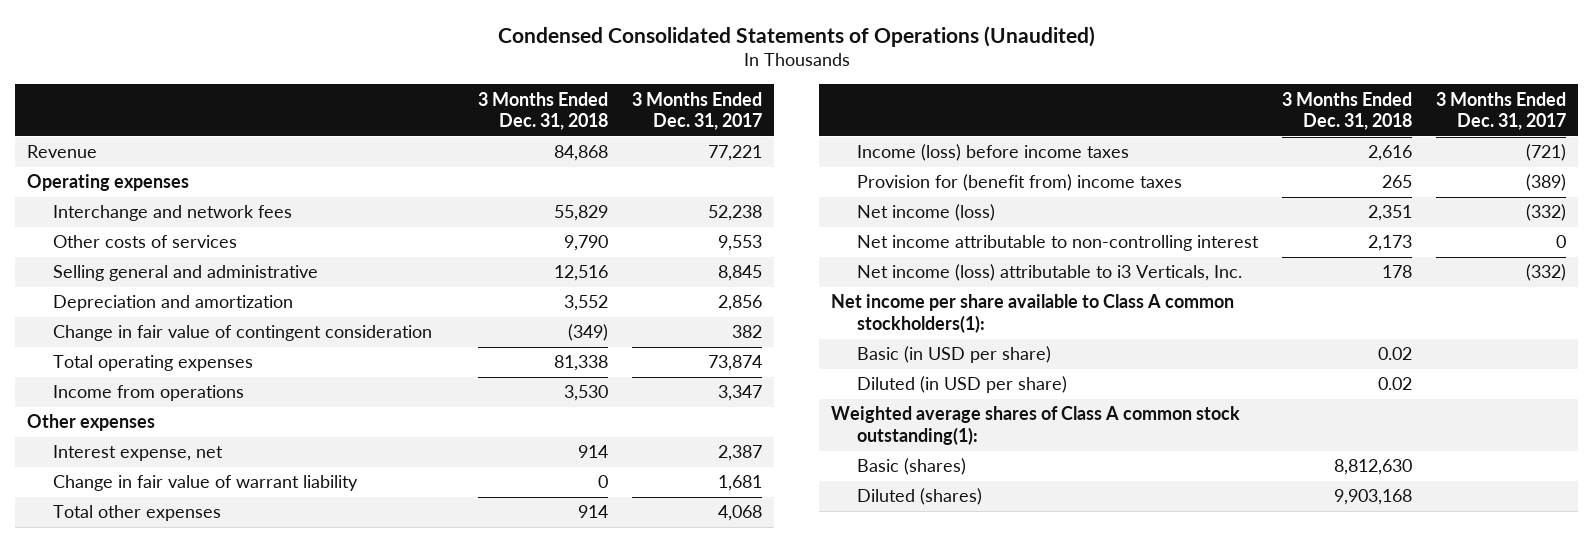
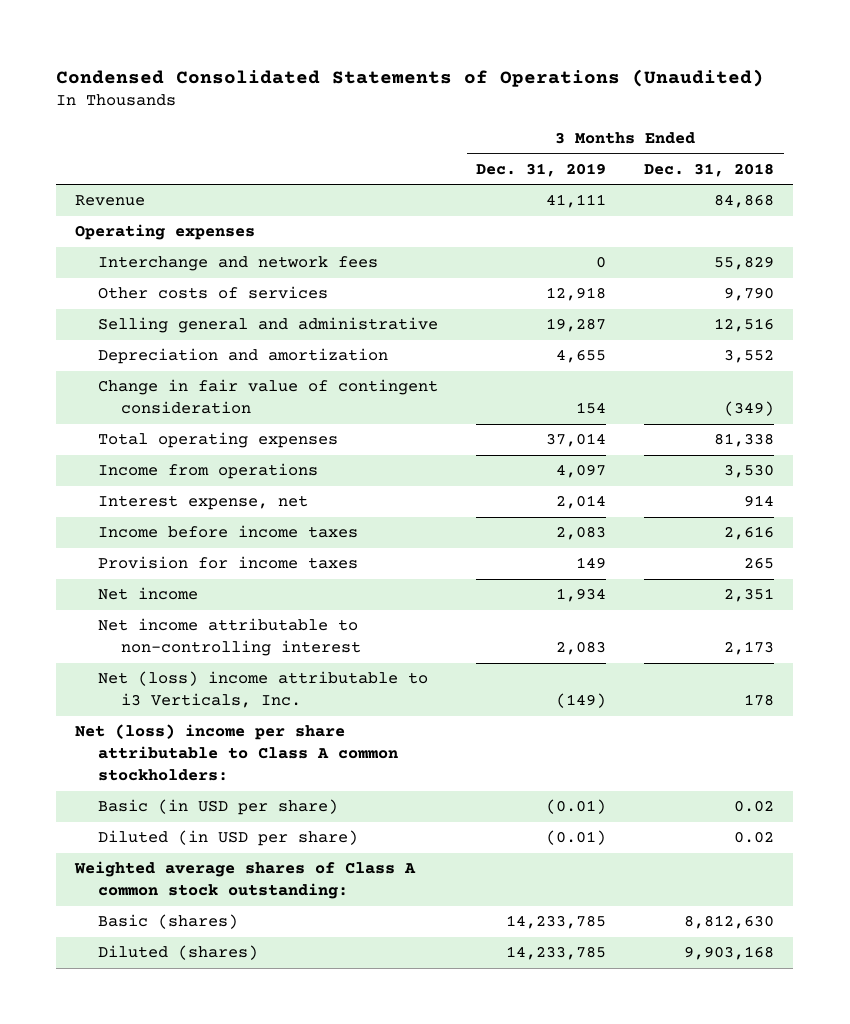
- | 3 Months Ended Dec. 31, 2018 | 3 Months Ended Dec. 31, 2017
+ | 3 Months Ended Dec. 31, 2019 | 3 Months Ended Dec. 31, 2018
- Other expenses
- Change in fair value of warrant liability | 0 | 1,681
- Total other expenses | 914 | 4,068
- Income (loss) before income taxes | 2,616 | (721)
- Provision for (benefit from) income taxes | 265 | (389)
- Net income (loss) | 2,351 | (332)
+ Income before income taxes | 2,083 | 2,616
+ Provision for income taxes | 149 | 265
+ Net income | 1,934 | 2,351
- Net income (loss) attributable to i3 Verticals, Inc. | 178 | (332)
- Net income per share available to Class A common stockholders(1):
+ Net (loss) income attributable to i3 Verticals, Inc. | (149) | 178
+ Net (loss) income per share attributable to Class A common stockholders:
- Weighted average shares of Class A common stock outstanding(1):
+ Weighted average shares of Class A common stock outstanding:

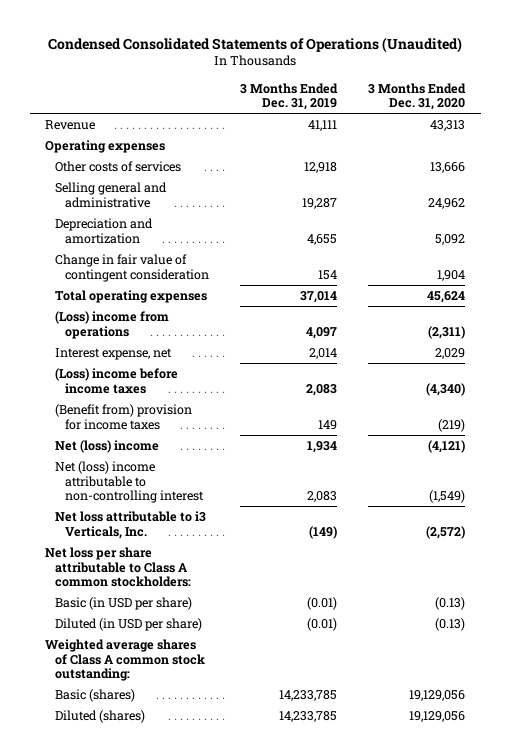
- | 3 Months Ended Dec. 31, 2019 | 3 Months Ended Dec. 31, 2018
+ | 3 Months Ended Dec. 31, 2019 | 3 Months Ended Dec. 31, 2020
- Interchange and network fees | 0 | 55,829
- Income from operations | 4,097 | 3,530
+ (Loss) income from operations | 4,097 | (2,311)
- Income before income taxes | 2,083 | 2,616
- Provision for income taxes | 149 | 265
- Net income | 1,934 | 2,351
- Net income attributable to non-controlling interest | 2,083 | 2,173
- Net (loss) income attributable to i3 Verticals, Inc. | (149) | 178
- Net (loss) income per share attributable to Class A common stockholders:
+ (Loss) income before income taxes | 2,083 | (4,340)
+ (Benefit from) provision for income taxes | 149 | (219)
+ Net (loss) income | 1,934 | (4,121)
+ Net (loss) income attributable to non-controlling interest | 2,083 | (1,549)
+ Net loss attributable to i3 Verticals, Inc. | (149) | (2,572)
+ Net loss per share attributable to Class A common stockholders:

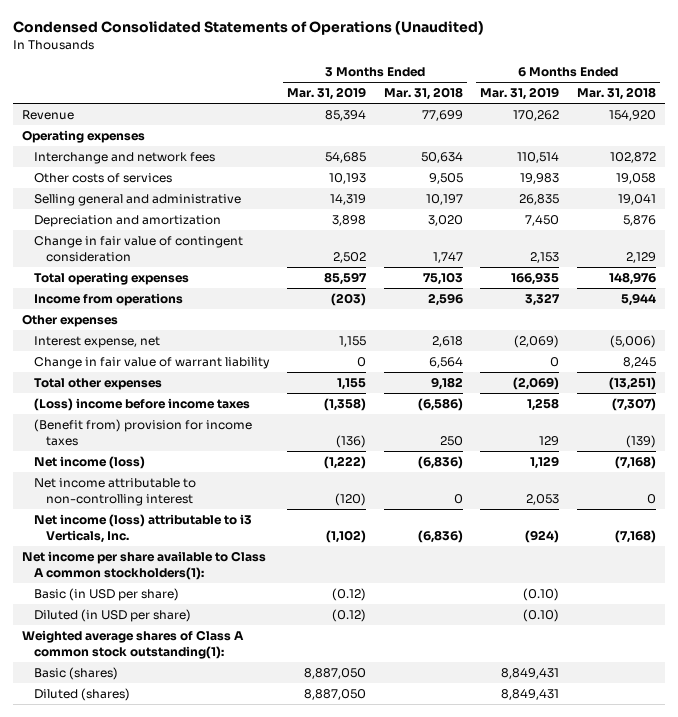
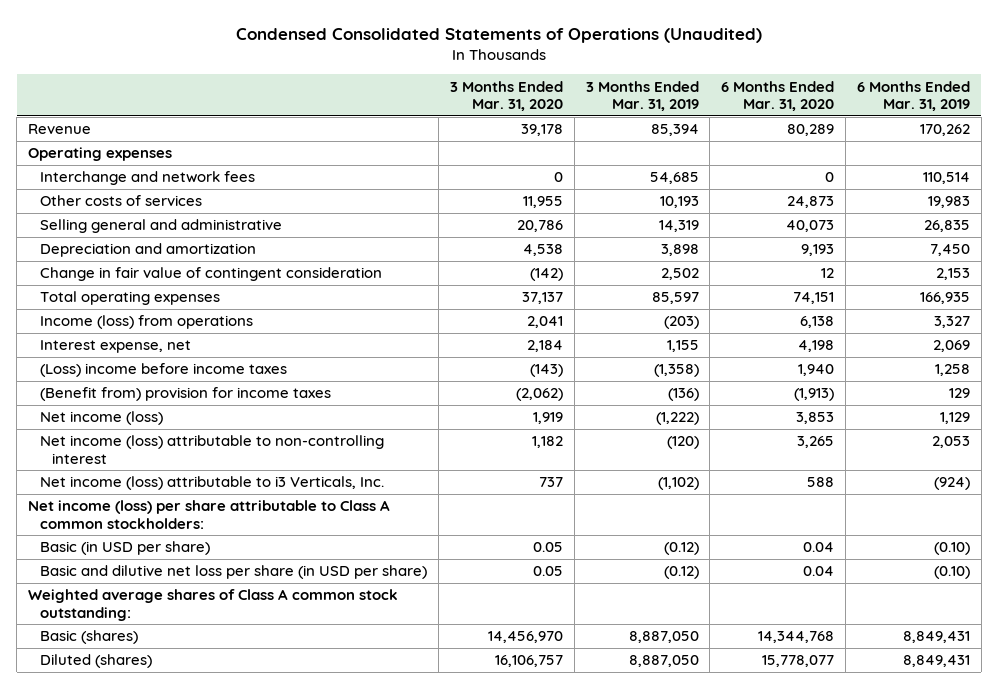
- | 3 Months Ended Mar. 31, 2019 | 3 Months Ended Mar. 31, 2018 | 6 Months Ended Mar. 31, 2019 | 6 Months Ended Mar. 31, 2018
+ | 3 Months Ended Mar. 31, 2020 | 3 Months Ended Mar. 31, 2019 | 6 Months Ended Mar. 31, 2020 | 6 Months Ended Mar. 31, 2019
- Income from operations | (203) | 2,596 | 3,327 | 5,944
- Other expenses
- Interest expense, net | 1,155 | 2,618 | (2,069) | (5,006)
- Change in fair value of warrant liability | 0 | 6,564 | 0 | 8,245
- Total other expenses | 1,155 | 9,182 | (2,069) | (13,251)
+ Income (loss) from operations | 2,041 | (203) | 6,138 | 3,327
+ Interest expense, net | 2,184 | 1,155 | 4,198 | 2,069
- Net income attributable to non-controlling interest | (120) | 0 | 2,053 | 0
+ Net income (loss) attributable to non-controlling interest | 1,182 | (120) | 3,265 | 2,053
- Net income per share available to Class A common stockholders(1):
+ Net income (loss) per share attributable to Class A common stockholders:
- Diluted (in USD per share) | (0.12) | | (0.10) |
- Weighted average shares of Class A common stock outstanding(1):
+ Basic and dilutive net loss per share (in USD per share) | 0.05 | (0.12) | 0.04 | (0.10)
+ Weighted average shares of Class A common stock outstanding:

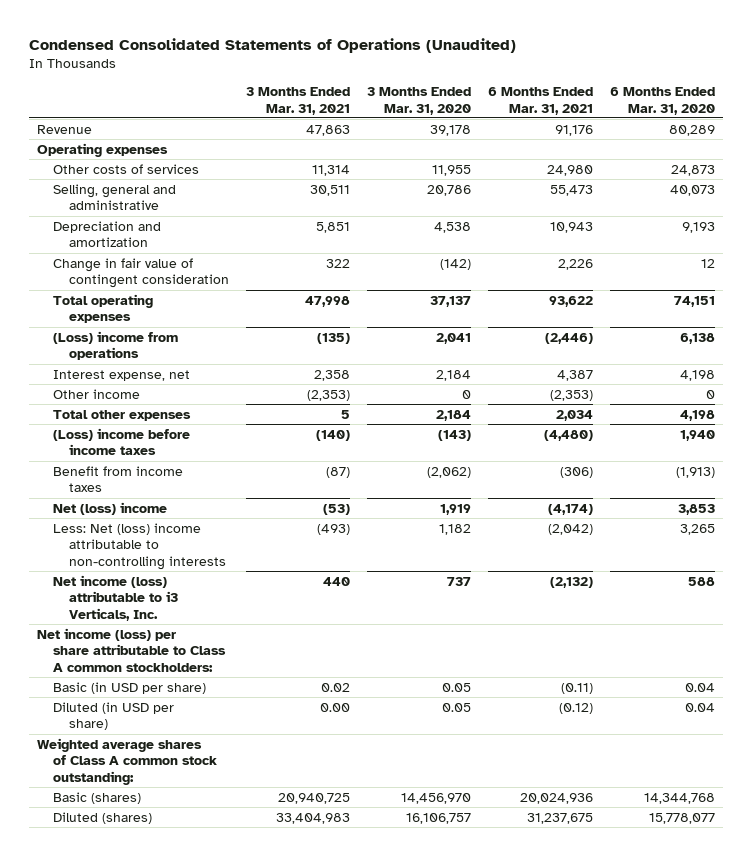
- | 3 Months Ended Mar. 31, 2020 | 3 Months Ended Mar. 31, 2019 | 6 Months Ended Mar. 31, 2020 | 6 Months Ended Mar. 31, 2019
+ | 3 Months Ended Mar. 31, 2021 | 3 Months Ended Mar. 31, 2020 | 6 Months Ended Mar. 31, 2021 | 6 Months Ended Mar. 31, 2020
- Interchange and network fees | 0 | 54,685 | 0 | 110,514
- Selling general and administrative | 20,786 | 14,319 | 40,073 | 26,835
+ Selling, general and administrative | 30,511 | 20,786 | 55,473 | 40,073
- Income (loss) from operations | 2,041 | (203) | 6,138 | 3,327
+ (Loss) income from operations | (135) | 2,041 | (2,446) | 6,138
+ Other income | (2,353) | 0 | (2,353) | 0
+ Total other expenses | 5 | 2,184 | 2,034 | 4,198
- (Benefit from) provision for income taxes | (2,062) | (136) | (1,913) | 129
- Net income (loss) | 1,919 | (1,222) | 3,853 | 1,129
- Net income (loss) attributable to non-controlling interest | 1,182 | (120) | 3,265 | 2,053
+ Benefit from income taxes | (87) | (2,062) | (306) | (1,913)
+ Net (loss) income | (53) | 1,919 | (4,174) | 3,853
+ Less: Net (loss) income attributable to non-controlling interests | (493) | 1,182 | (2,042) | 3,265
- Basic and dilutive net loss per share (in USD per share) | 0.05 | (0.12) | 0.04 | (0.10)
+ Diluted (in USD per share) | 0.00 | 0.05 | (0.12) | 0.04

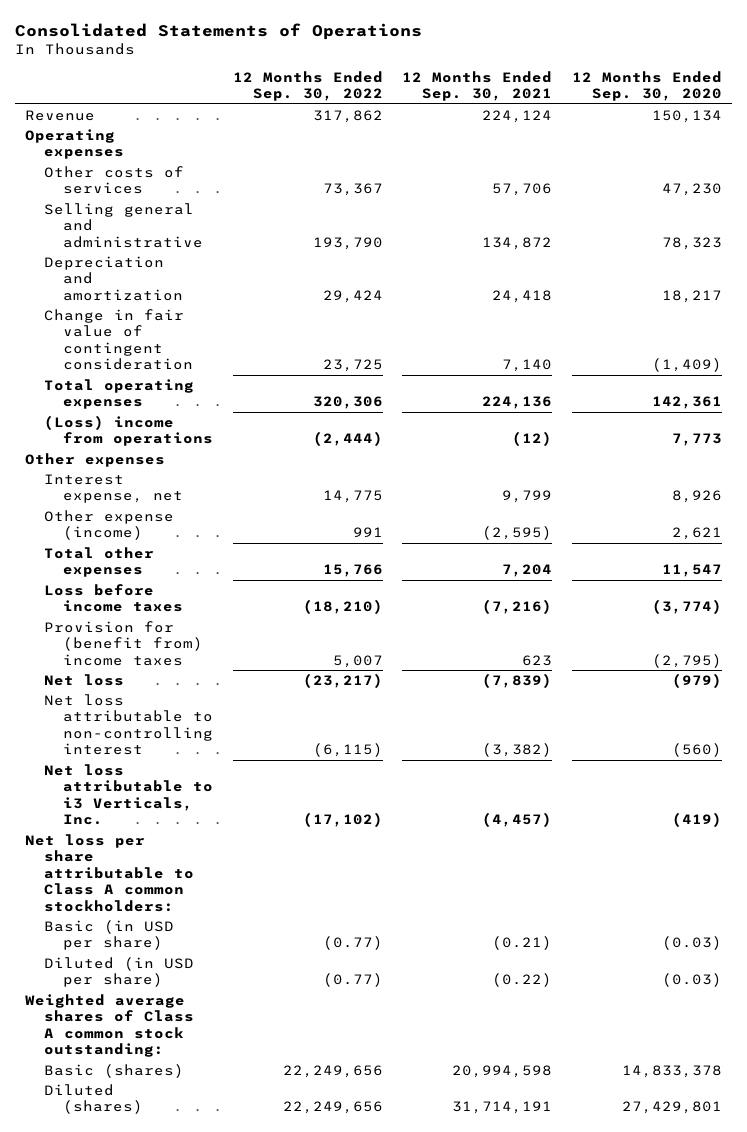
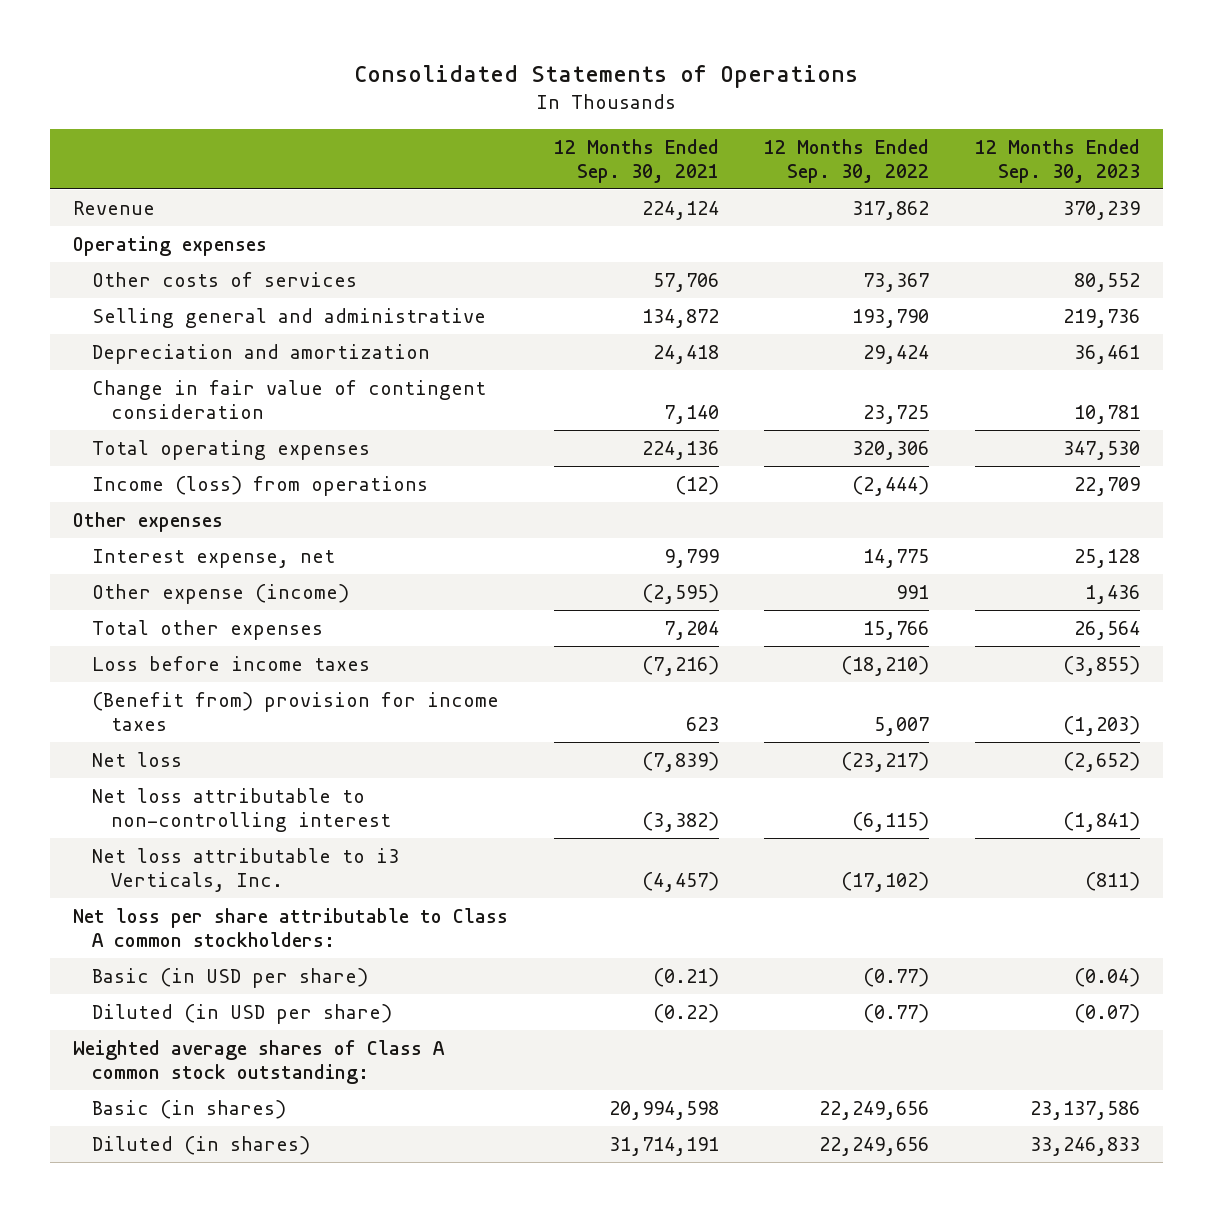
- | 12 Months Ended Sep. 30, 2022 | 12 Months Ended Sep. 30, 2021 | 12 Months Ended Sep. 30, 2020
+ | 12 Months Ended Sep. 30, 2021 | 12 Months Ended Sep. 30, 2022 | 12 Months Ended Sep. 30, 2023
- (Loss) income from operations | (2,444) | (12) | 7,773
+ Income (loss) from operations | (12) | (2,444) | 22,709
- Provision for (benefit from) income taxes | 5,007 | 623 | (2,795)
+ (Benefit from) provision for income taxes | 623 | 5,007 | (1,203)
- Basic (shares) | 22,249,656 | 20,994,598 | 14,833,378
- Diluted (shares) | 22,249,656 | 31,714,191 | 27,429,801
+ Basic (in shares) | 20,994,598 | 22,249,656 | 23,137,586
+ Diluted (in shares) | 31,714,191 | 22,249,656 | 33,246,833

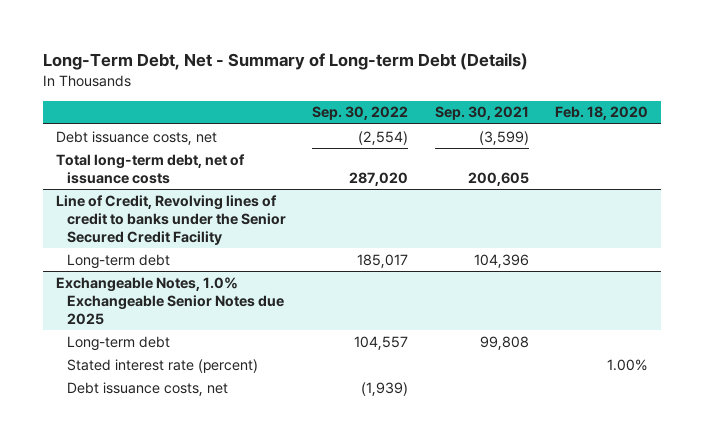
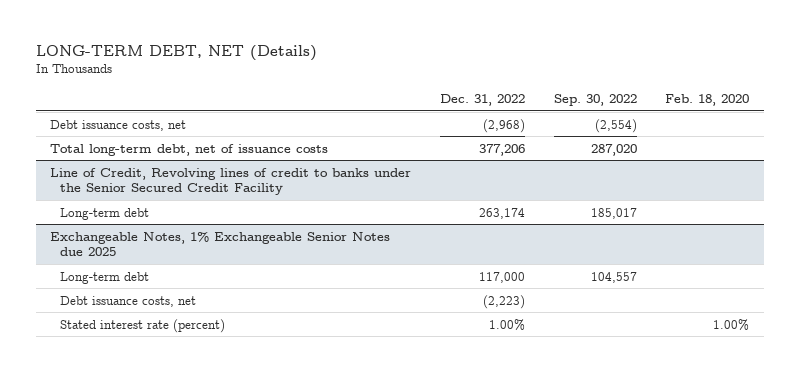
- Long-Term Debt, Net - Summary of Long-term Debt (Details)
+ LONG-TERM DEBT, NET (Details)
- | Sep. 30, 2022 | Sep. 30, 2021 | Feb. 18, 2020
+ | Dec. 31, 2022 | Sep. 30, 2022 | Feb. 18, 2020
- Exchangeable Notes, 1.0% Exchangeable Senior Notes due 2025
+ Exchangeable Notes, 1% Exchangeable Senior Notes due 2025
+ Debt issuance costs, net | (2,223) | |
- Debt issuance costs, net | (1,939) | |

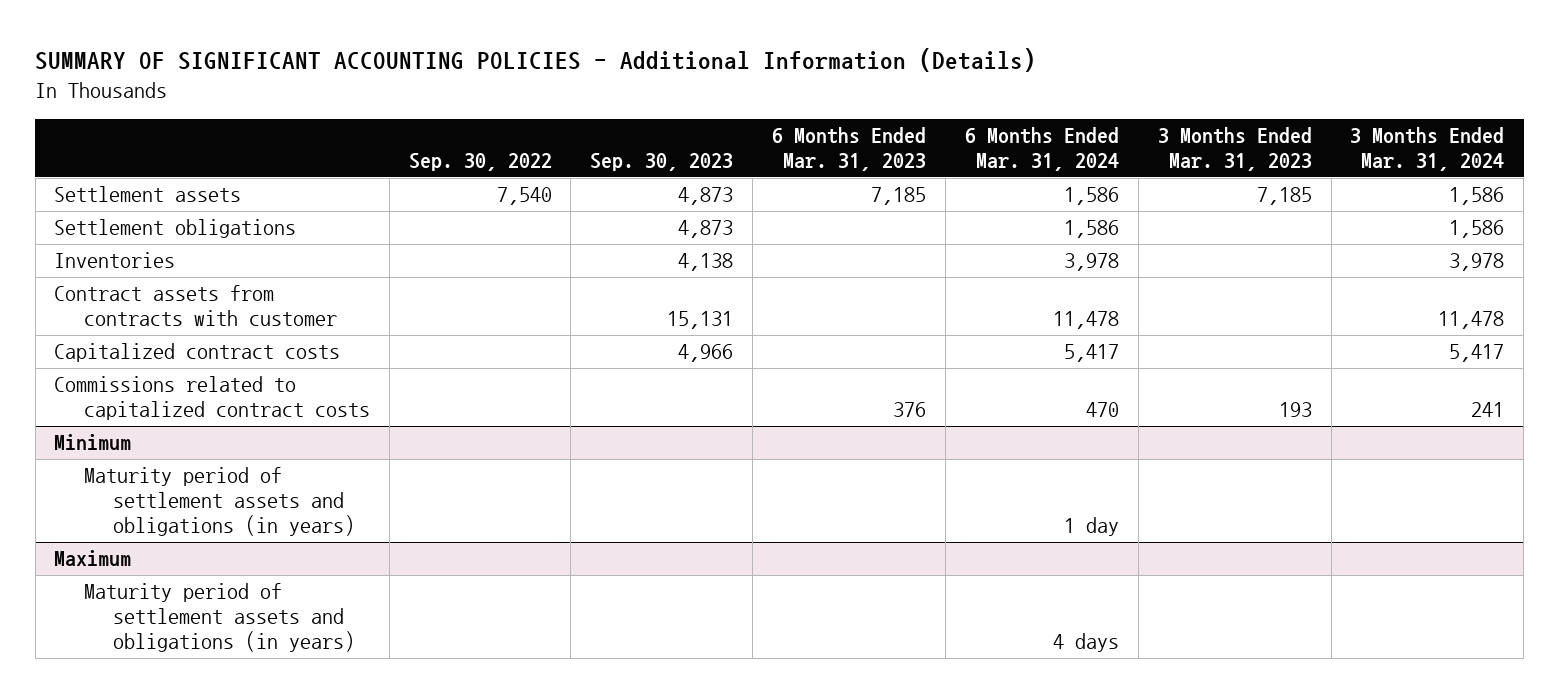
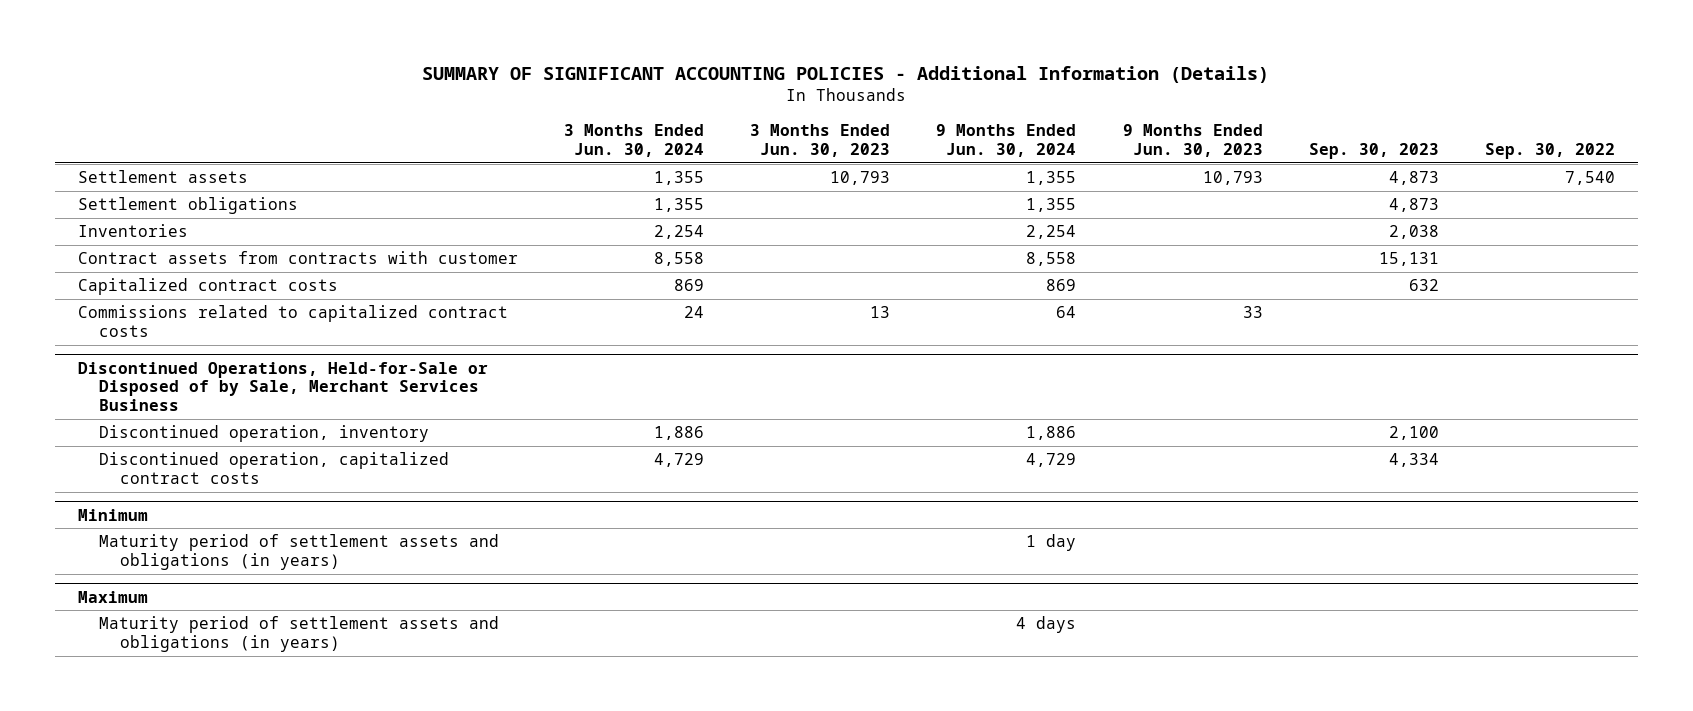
- | Sep. 30, 2022 | Sep. 30, 2023 | 6 Months Ended Mar. 31, 2023 | 6 Months Ended Mar. 31, 2024 | 3 Months Ended Mar. 31, 2023 | 3 Months Ended Mar. 31, 2024
+ | 3 Months Ended Jun. 30, 2024 | 3 Months Ended Jun. 30, 2023 | 9 Months Ended Jun. 30, 2024 | 9 Months Ended Jun. 30, 2023 | Sep. 30, 2023 | Sep. 30, 2022
- Inventories | | 4,138 | | 3,978 | | 3,978
+ Inventories | 2,254 | | 2,254 | | 2,038 |
- Capitalized contract costs | | 4,966 | | 5,417 | | 5,417
+ Capitalized contract costs | 869 | | 869 | | 632 |
+ Discontinued Operations, Held-for-Sale or Disposed of by Sale, Merchant Services Business
+ Discontinued operation, inventory | 1,886 | | 1,886 | | 2,100 |
+ Discontinued operation, capitalized contract costs | 4,729 | | 4,729 | | 4,334 |

